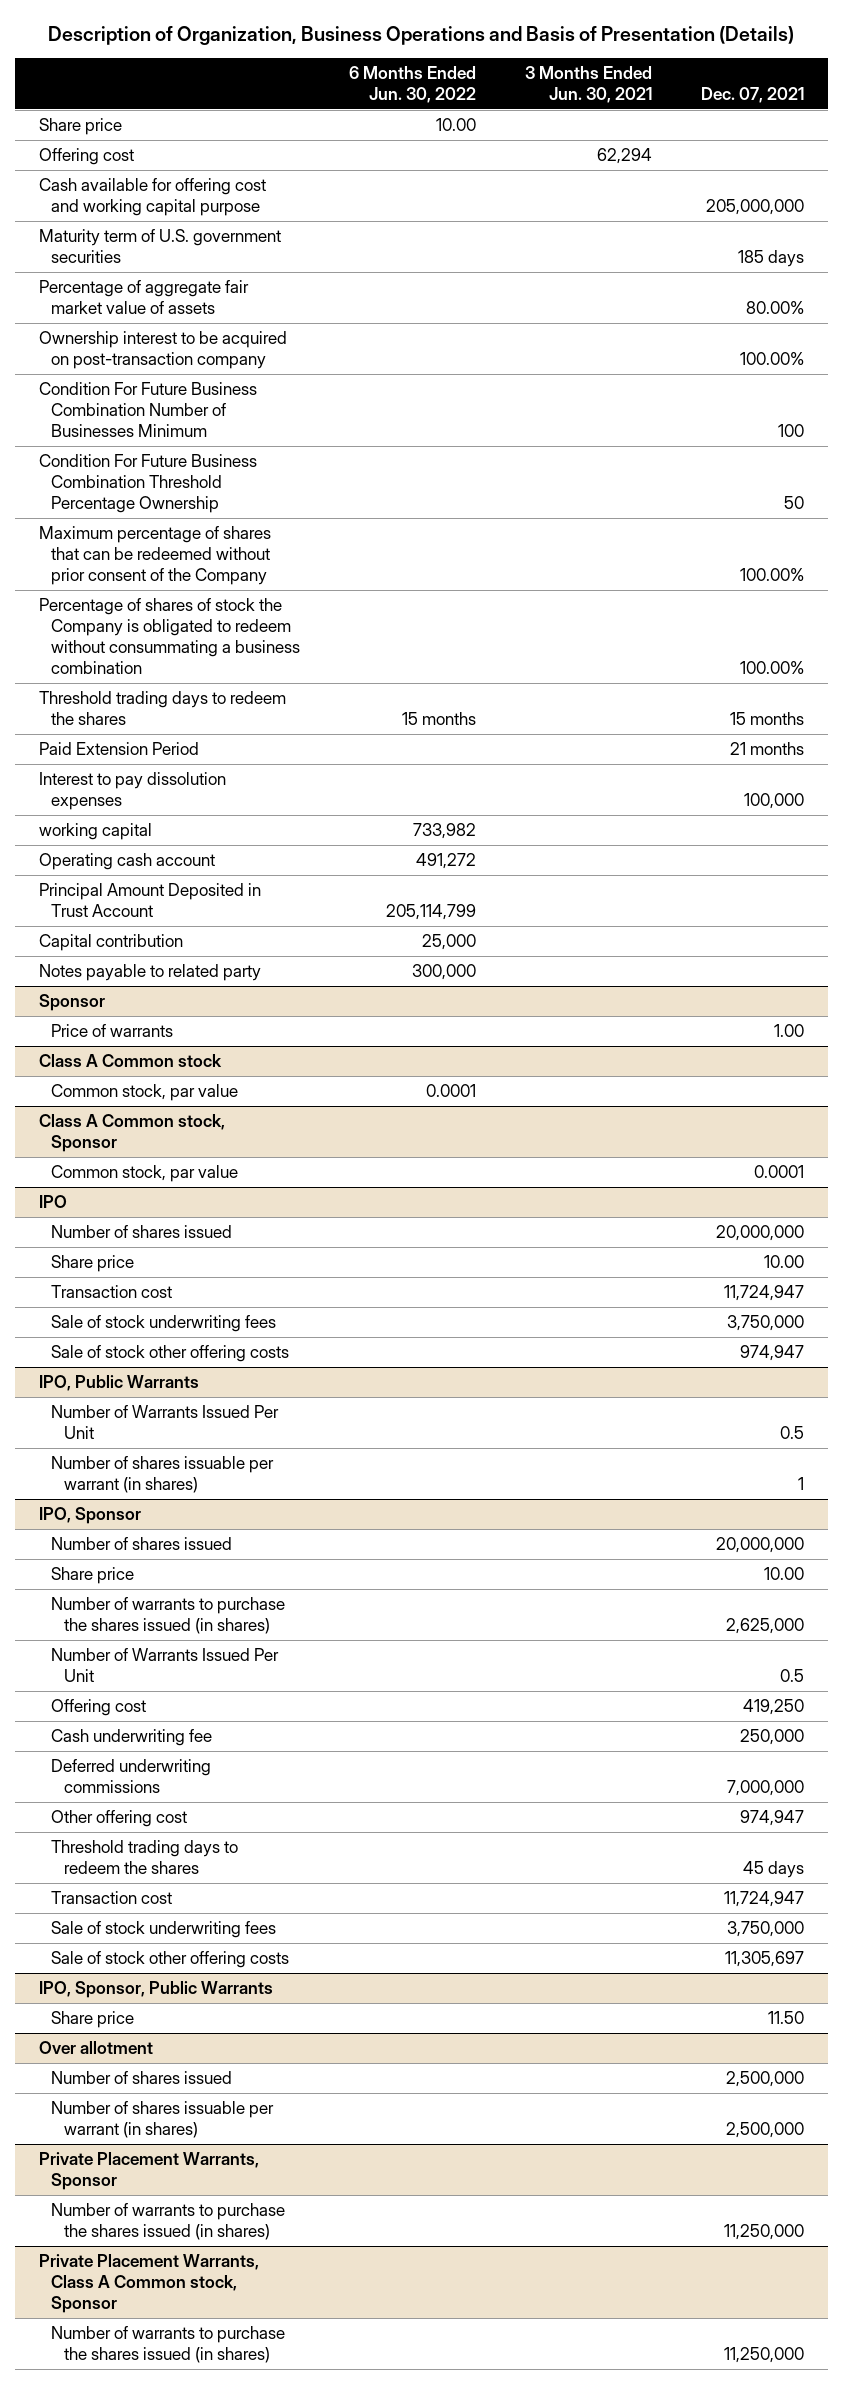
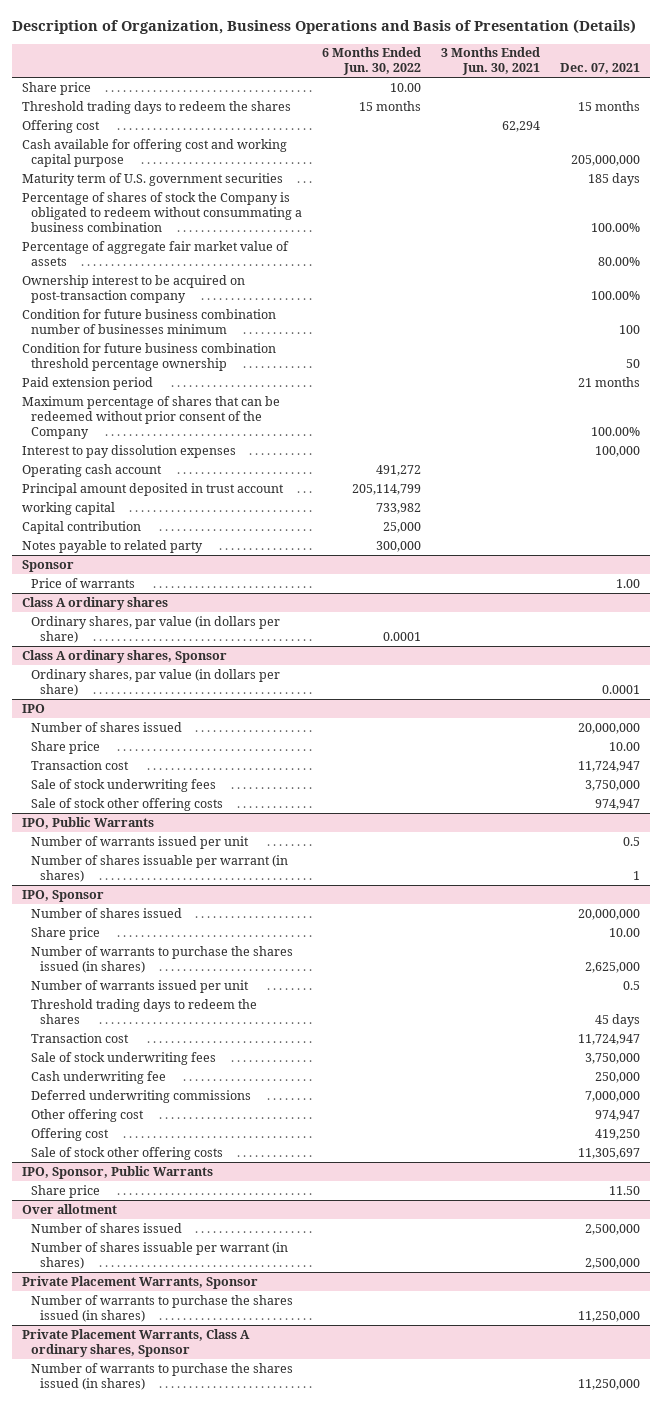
moved up: Threshold trading days to redeem the shares | 15 months | | 15 months
moved up: Percentage of shares of stock the Company is obligated to redeem without consummating a business combination | | | 100.00%
- Condition For Future Business Combination Number of Businesses Minimum | | | 100
- Condition For Future Business Combination Threshold Percentage Ownership | | | 50
+ Condition for future business combination number of businesses minimum | | | 100
+ Condition for future business combination threshold percentage ownership | | | 50
+ Paid extension period | | | 21 months
- Paid Extension Period | | | 21 months
- Principal Amount Deposited in Trust Account | 205,114,799 | |
+ Principal amount deposited in trust account | 205,114,799 | |
moved down: working capital | 733,982 | |
- Class A Common stock
- Common stock, par value | 0.0001 | |
- Class A Common stock, Sponsor
- Common stock, par value | | | 0.0001
+ Class A ordinary shares
+ Ordinary shares, par value (in dollars per share) | 0.0001 | |
+ Class A ordinary shares, Sponsor
+ Ordinary shares, par value (in dollars per share) | | | 0.0001
@ IPO, Public Warrants
- Number of Warrants Issued Per Unit | | | 0.5
+ Number of warrants issued per unit | | | 0.5
@ IPO, Sponsor
- Number of Warrants Issued Per Unit | | | 0.5
+ Number of warrants issued per unit | | | 0.5
moved down: Cash underwriting fee | | | 250,000
moved down: Deferred underwriting commissions | | | 7,000,000
moved down: Other offering cost | | | 974,947
moved down: Offering cost | | | 419,250
- Private Placement Warrants, Class A Common stock, Sponsor
+ Private Placement Warrants, Class A ordinary shares, Sponsor

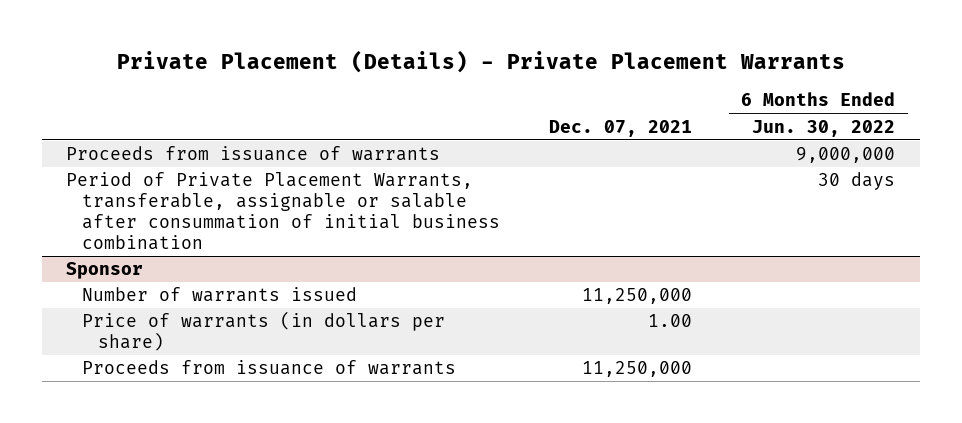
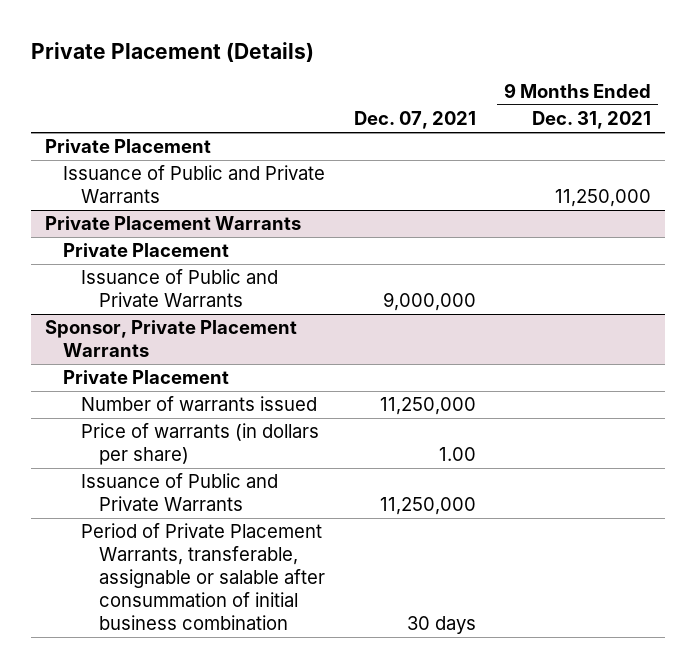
- Private Placement (Details) - Private Placement Warrants
+ Private Placement (Details)
- | Dec. 07, 2021 | 6 Months Ended Jun. 30, 2022
+ | Dec. 07, 2021 | 9 Months Ended Dec. 31, 2021
- Proceeds from issuance of warrants | | 9,000,000
- Period of Private Placement Warrants, transferable, assignable or salable after consummation of initial business combination | | 30 days
- Sponsor
+ Private Placement
+ Issuance of Public and Private Warrants | | 11,250,000
+ Private Placement Warrants
+ Private Placement
+ Issuance of Public and Private Warrants | 9,000,000 |
+ Sponsor, Private Placement Warrants
+ Private Placement
- Proceeds from issuance of warrants | 11,250,000 |
+ Issuance of Public and Private Warrants | 11,250,000 |
+ Period of Private Placement Warrants, transferable, assignable or salable after consummation of initial business combination | 30 days |

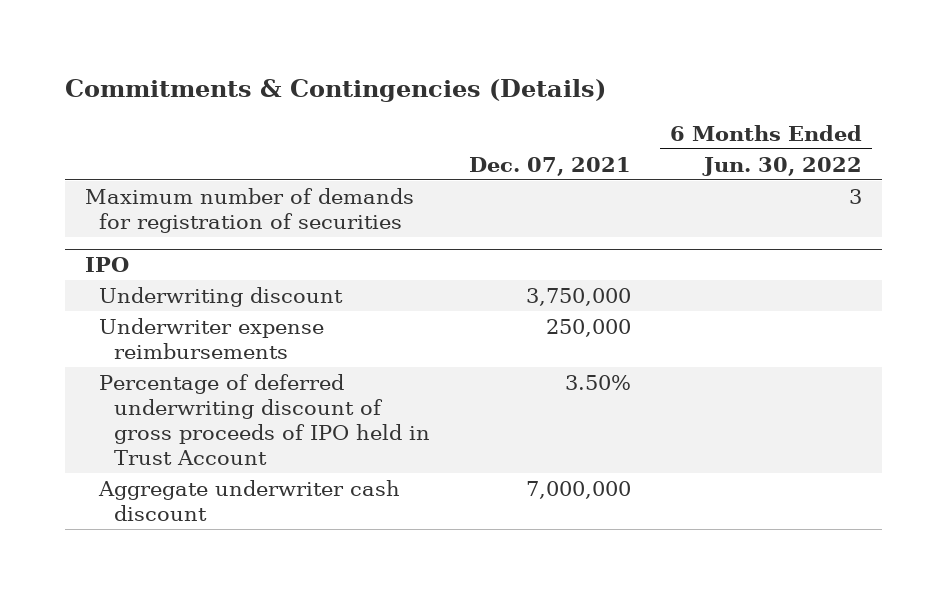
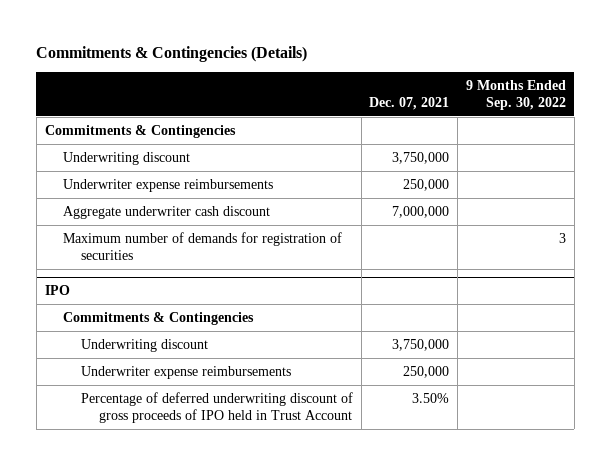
- | Dec. 07, 2021 | 6 Months Ended Jun. 30, 2022
+ | Dec. 07, 2021 | 9 Months Ended Sep. 30, 2022
+ Commitments & Contingencies
+ Underwriting discount | 3,750,000 |
+ Underwriter expense reimbursements | 250,000 |
+ Aggregate underwriter cash discount | 7,000,000 |
@ IPO
+ Commitments & Contingencies
- Aggregate underwriter cash discount | 7,000,000 |

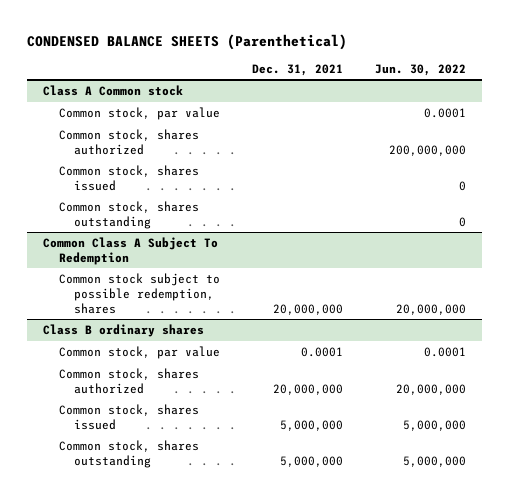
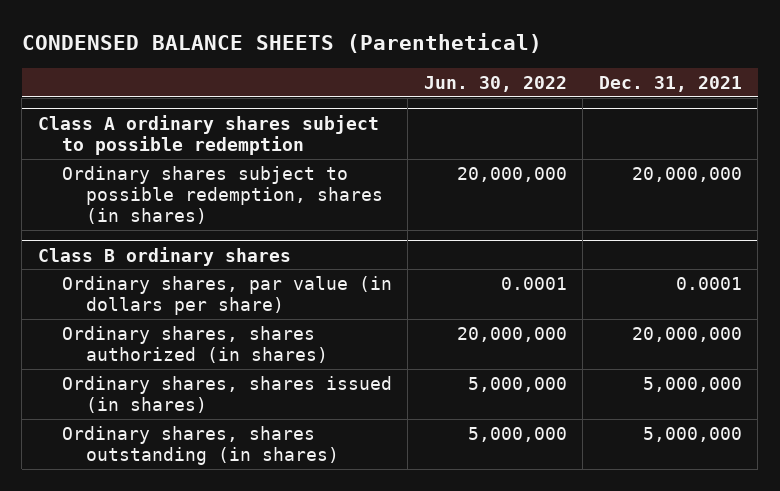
- | Dec. 31, 2021 | Jun. 30, 2022
+ | Jun. 30, 2022 | Dec. 31, 2021
- Class A Common stock
- Common stock, par value | | 0.0001
- Common stock, shares authorized | | 200,000,000
- Common stock, shares issued | | 0
- Common stock, shares outstanding | | 0
- Common Class A Subject To Redemption
- Common stock subject to possible redemption, shares | 20,000,000 | 20,000,000
+ Class A ordinary shares subject to possible redemption
+ Ordinary shares subject to possible redemption, shares (in shares) | 20,000,000 | 20,000,000
@ Class B ordinary shares
- Common stock, par value | 0.0001 | 0.0001
- Common stock, shares authorized | 20,000,000 | 20,000,000
- Common stock, shares issued | 5,000,000 | 5,000,000
- Common stock, shares outstanding | 5,000,000 | 5,000,000
+ Ordinary shares, par value (in dollars per share) | 0.0001 | 0.0001
+ Ordinary shares, shares authorized (in shares) | 20,000,000 | 20,000,000
+ Ordinary shares, shares issued (in shares) | 5,000,000 | 5,000,000
+ Ordinary shares, shares outstanding (in shares) | 5,000,000 | 5,000,000

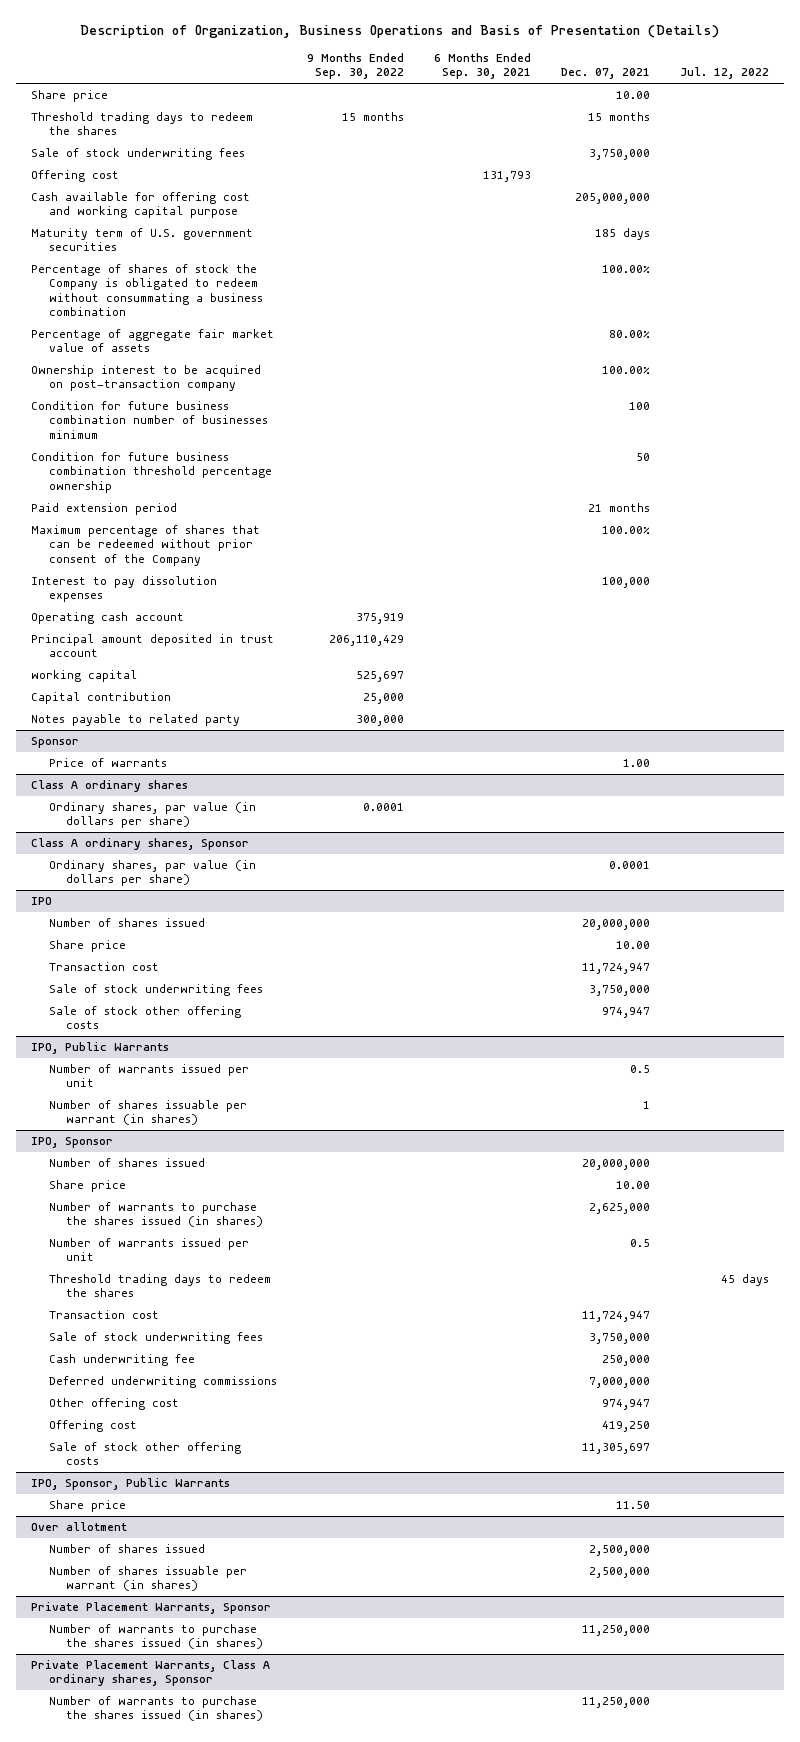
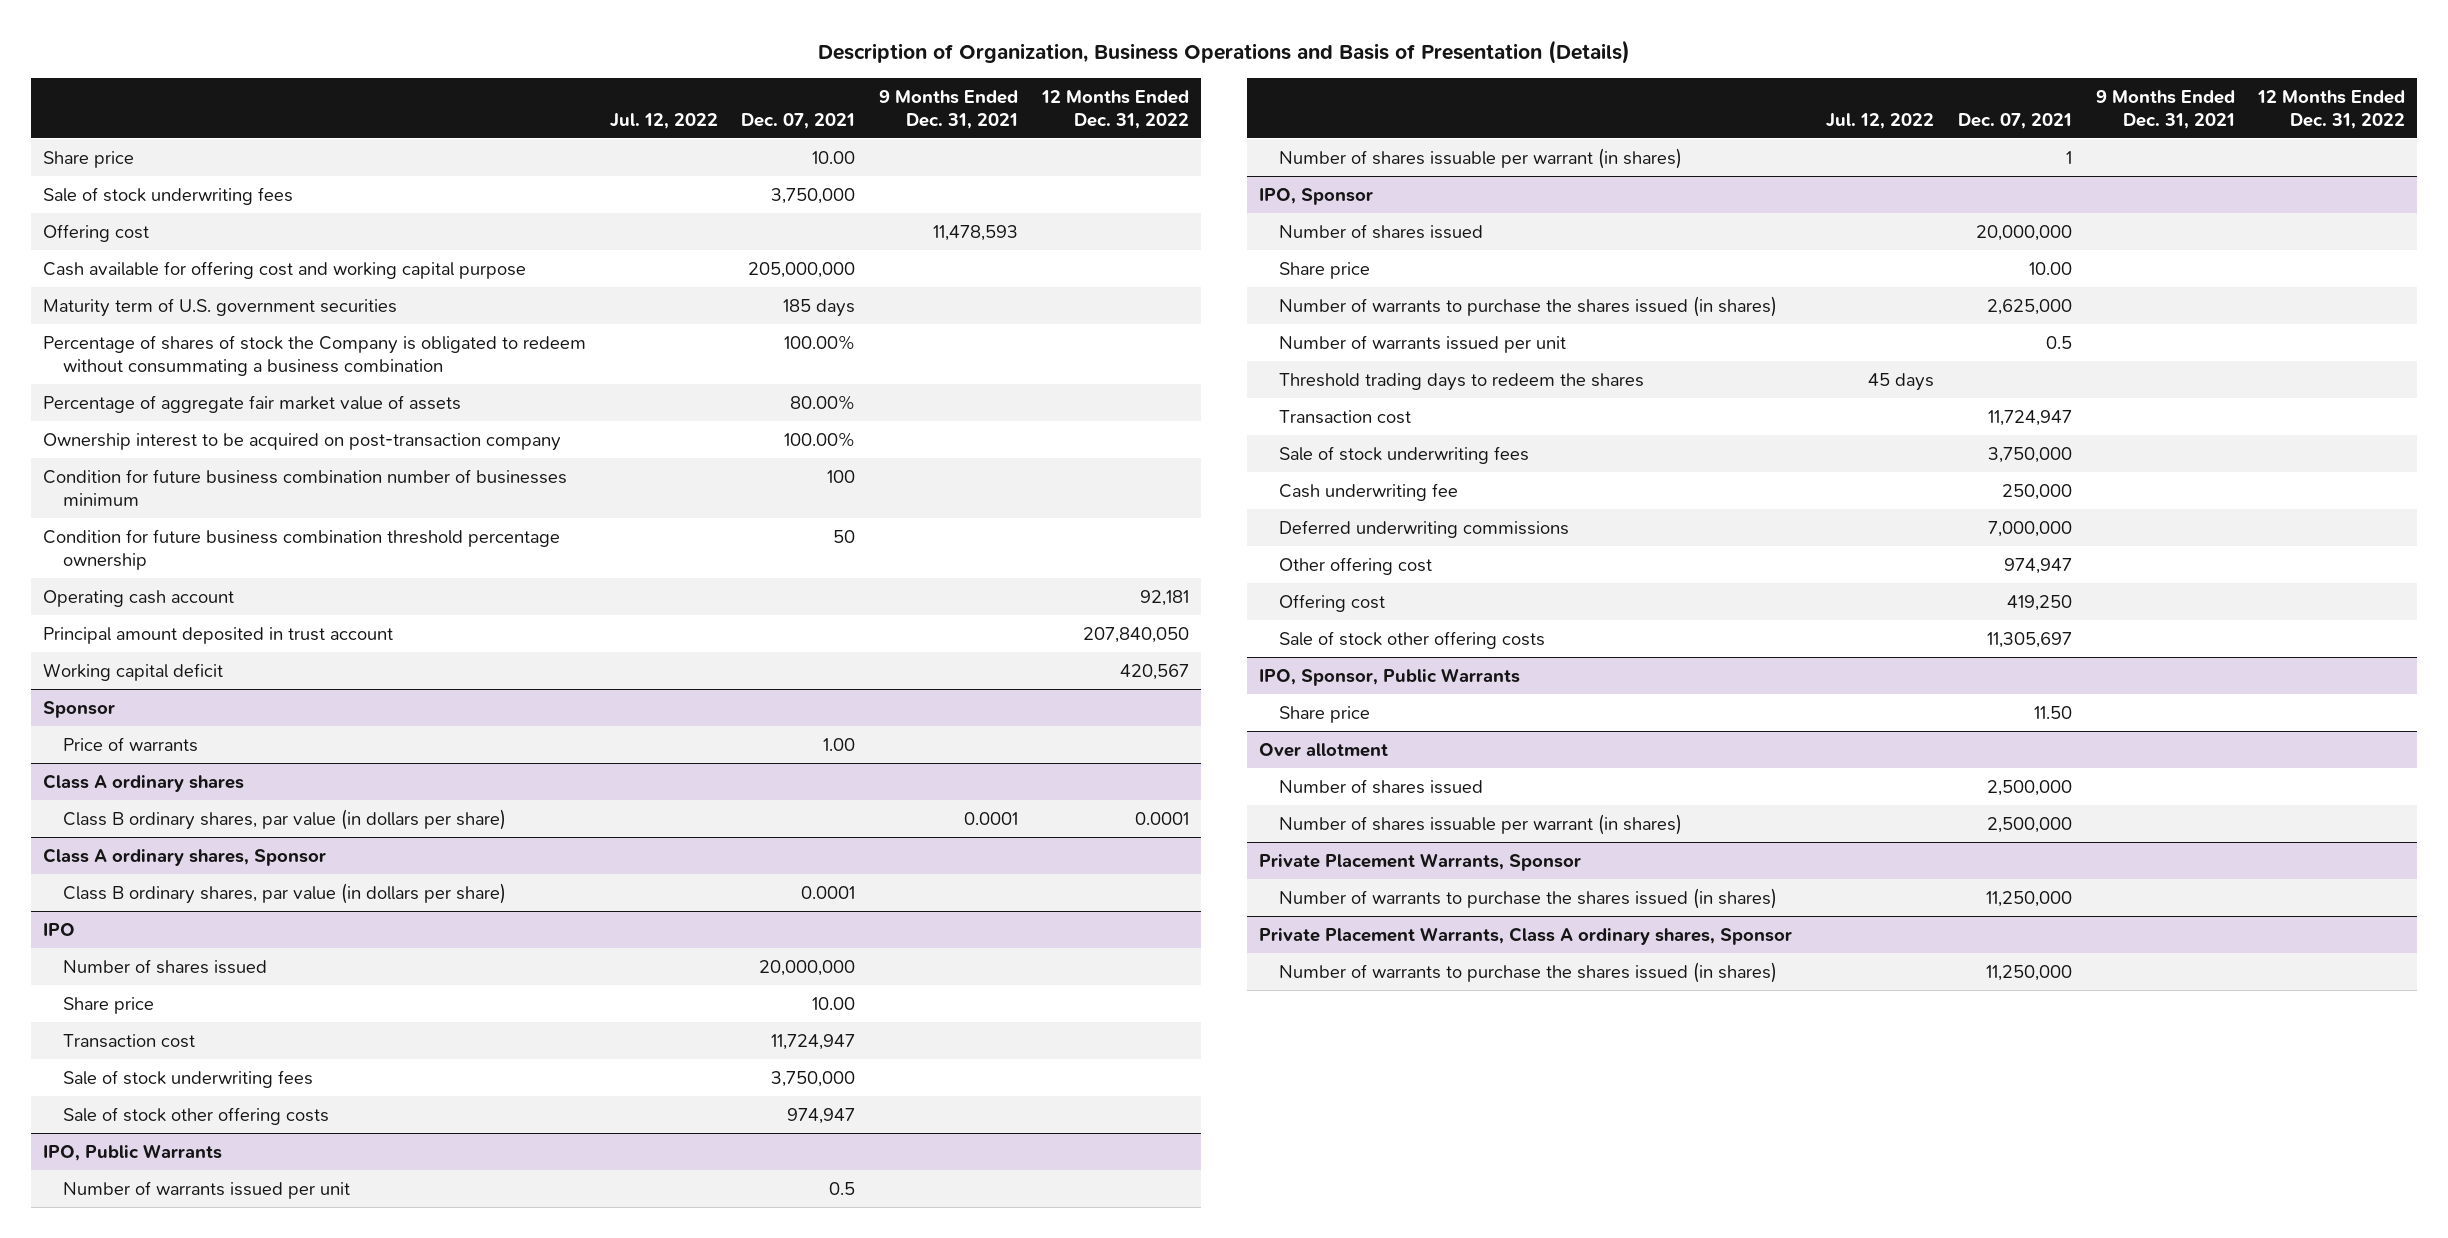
- | 9 Months Ended Sep. 30, 2022 | 6 Months Ended Sep. 30, 2021 | Dec. 07, 2021 | Jul. 12, 2022
+ | Jul. 12, 2022 | Dec. 07, 2021 | 9 Months Ended Dec. 31, 2021 | 12 Months Ended Dec. 31, 2022
- Threshold trading days to redeem the shares | 15 months | | 15 months |
- Paid extension period | | | 21 months |
- Maximum percentage of shares that can be redeemed without prior consent of the Company | | | 100.00% |
- Interest to pay dissolution expenses | | | 100,000 |
- working capital | 525,697 | | |
- Capital contribution | 25,000 | | |
- Notes payable to related party | 300,000 | | |
+ Working capital deficit | | | | 420,567
@ Class A ordinary shares
- Ordinary shares, par value (in dollars per share) | 0.0001 | | |
+ Class B ordinary shares, par value (in dollars per share) | | | 0.0001 | 0.0001
@ Class A ordinary shares, Sponsor
- Ordinary shares, par value (in dollars per share) | | | 0.0001 |
+ Class B ordinary shares, par value (in dollars per share) | | 0.0001 | |

